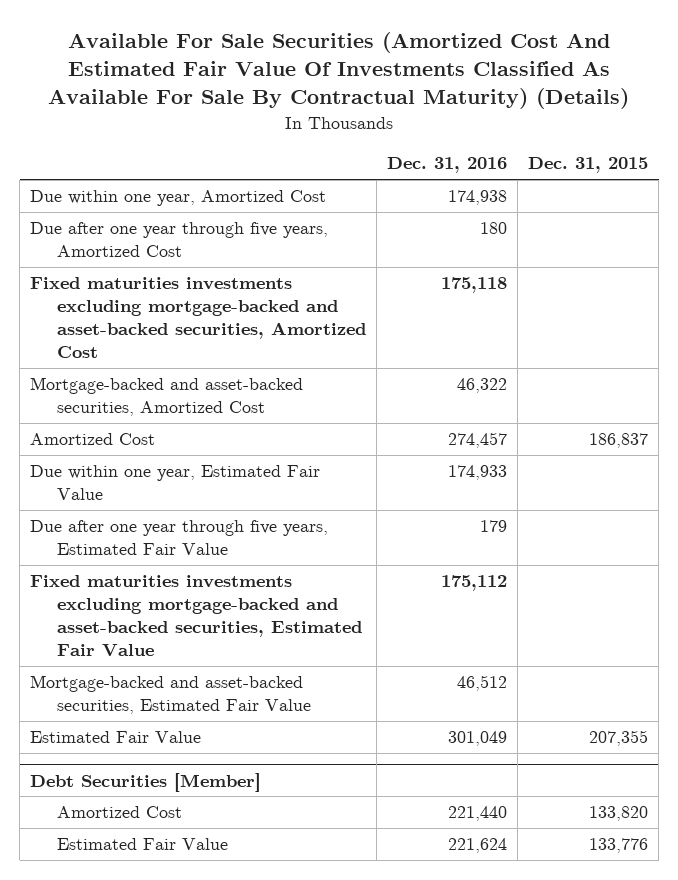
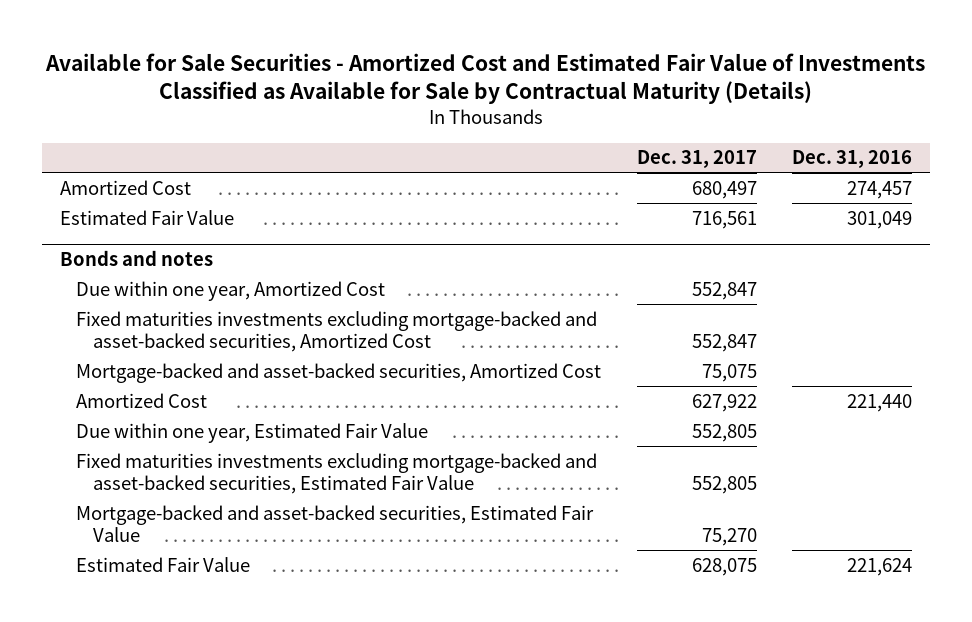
- Available For Sale Securities (Amortized Cost And Estimated Fair Value Of Investments Classified As Available For Sale By Contractual Maturity) (Details)
+ Available for Sale Securities - Amortized Cost and Estimated Fair Value of Investments Classified as Available for Sale by Contractual Maturity (Details)
- | Dec. 31, 2016 | Dec. 31, 2015
+ | Dec. 31, 2017 | Dec. 31, 2016
- Due within one year, Amortized Cost | 174,938 |
- Due after one year through five years, Amortized Cost | 180 |
- Fixed maturities investments excluding mortgage-backed and asset-backed securities, Amortized Cost | 175,118 |
- Mortgage-backed and asset-backed securities, Amortized Cost | 46,322 |
- Due within one year, Estimated Fair Value | 174,933 |
- Due after one year through five years, Estimated Fair Value | 179 |
- Fixed maturities investments excluding mortgage-backed and asset-backed securities, Estimated Fair Value | 175,112 |
- Mortgage-backed and asset-backed securities, Estimated Fair Value | 46,512 |
- Debt Securities [Member]
+ Bonds and notes
+ Due within one year, Amortized Cost | 552,847 |
+ Fixed maturities investments excluding mortgage-backed and asset-backed securities, Amortized Cost | 552,847 |
+ Mortgage-backed and asset-backed securities, Amortized Cost | 75,075 |
+ Due within one year, Estimated Fair Value | 552,805 |
+ Fixed maturities investments excluding mortgage-backed and asset-backed securities, Estimated Fair Value | 552,805 |
+ Mortgage-backed and asset-backed securities, Estimated Fair Value | 75,270 |

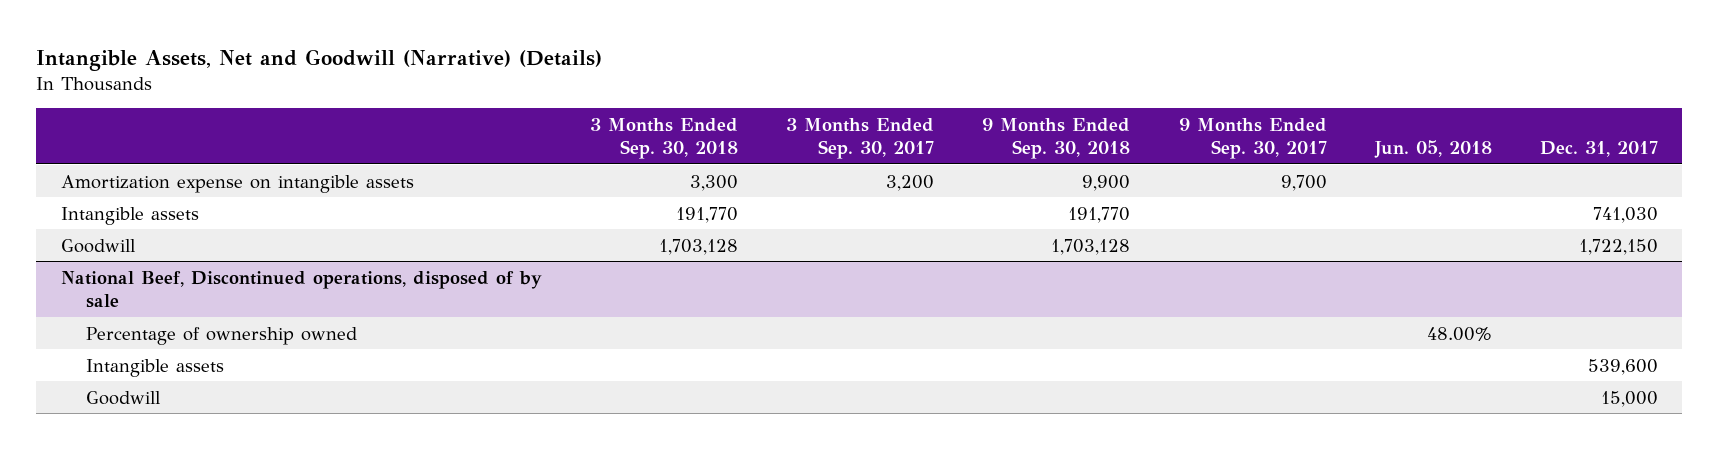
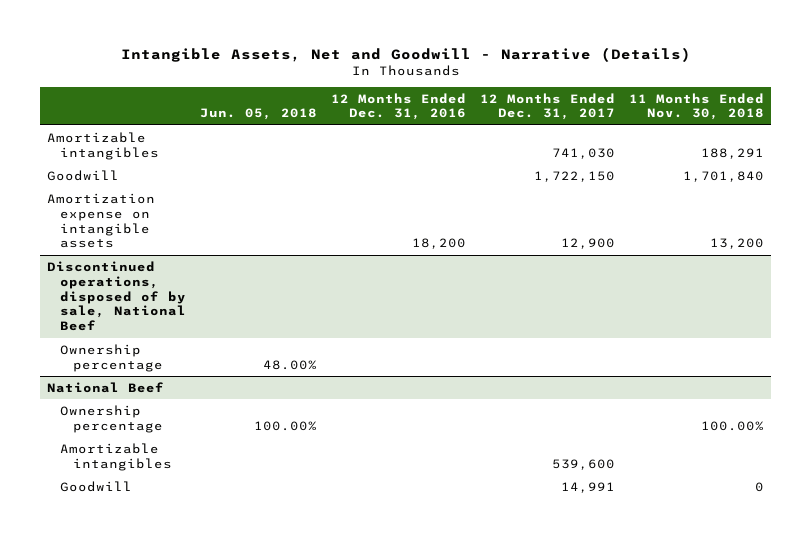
- Intangible Assets, Net and Goodwill (Narrative) (Details)
+ Intangible Assets, Net and Goodwill - Narrative (Details)
- | 3 Months Ended Sep. 30, 2018 | 3 Months Ended Sep. 30, 2017 | 9 Months Ended Sep. 30, 2018 | 9 Months Ended Sep. 30, 2017 | Jun. 05, 2018 | Dec. 31, 2017
+ | Jun. 05, 2018 | 12 Months Ended Dec. 31, 2016 | 12 Months Ended Dec. 31, 2017 | 11 Months Ended Nov. 30, 2018
- Intangible assets | 191,770 | | 191,770 | | | 741,030
+ Amortizable intangibles | | | 741,030 | 188,291
- National Beef, Discontinued operations, disposed of by sale
- Percentage of ownership owned | | | | | 48.00% |
- Intangible assets | | | | | | 539,600
- Goodwill | | | | | | 15,000
moved down: Amortization expense on intangible assets | | 18,200 | 12,900 | 13,200
+ Discontinued operations, disposed of by sale, National Beef
+ Ownership percentage | 48.00% | | |
+ National Beef
+ Ownership percentage | 100.00% | | | 100.00%
+ Amortizable intangibles | | | 539,600 |
+ Goodwill | | | 14,991 | 0

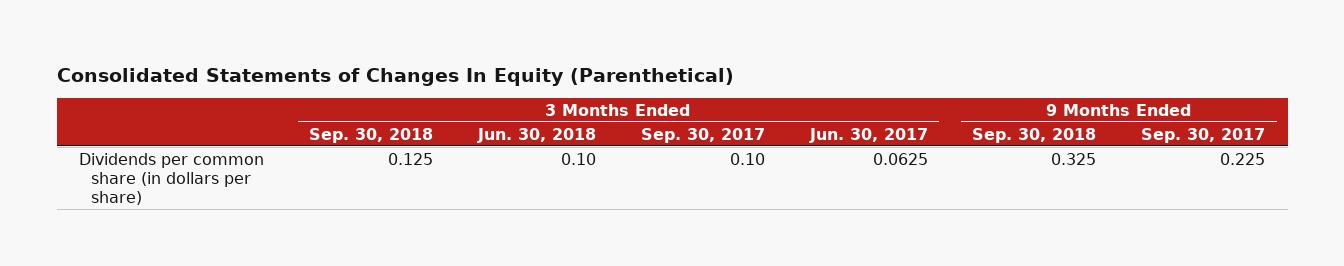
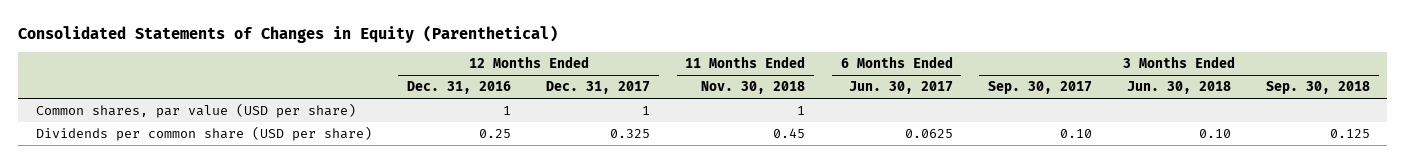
- Consolidated Statements of Changes In Equity (Parenthetical)
+ Consolidated Statements of Changes in Equity (Parenthetical)
- | 3 Months Ended Sep. 30, 2018 | 3 Months Ended Jun. 30, 2018 | 3 Months Ended Sep. 30, 2017 | 3 Months Ended Jun. 30, 2017 | 9 Months Ended Sep. 30, 2018 | 9 Months Ended Sep. 30, 2017
+ | 12 Months Ended Dec. 31, 2016 | 12 Months Ended Dec. 31, 2017 | 11 Months Ended Nov. 30, 2018 | 6 Months Ended Jun. 30, 2017 | 3 Months Ended Sep. 30, 2017 | 3 Months Ended Jun. 30, 2018 | 3 Months Ended Sep. 30, 2018
- Dividends per common share (in dollars per share) | 0.125 | 0.10 | 0.10 | 0.0625 | 0.325 | 0.225
+ Common shares, par value (USD per share) | 1 | 1 | 1 | | | |
+ Dividends per common share (USD per share) | 0.25 | 0.325 | 0.45 | 0.0625 | 0.10 | 0.10 | 0.125

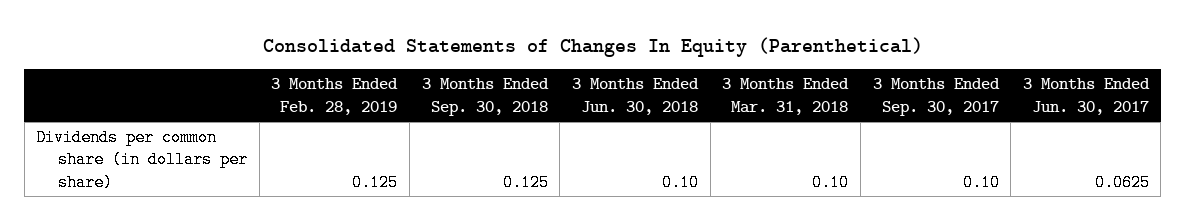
- Consolidated Statements of Changes in Equity (Parenthetical)
+ Consolidated Statements of Changes In Equity (Parenthetical)
- | 12 Months Ended Dec. 31, 2016 | 12 Months Ended Dec. 31, 2017 | 11 Months Ended Nov. 30, 2018 | 6 Months Ended Jun. 30, 2017 | 3 Months Ended Sep. 30, 2017 | 3 Months Ended Jun. 30, 2018 | 3 Months Ended Sep. 30, 2018
+ | 3 Months Ended Feb. 28, 2019 | 3 Months Ended Sep. 30, 2018 | 3 Months Ended Jun. 30, 2018 | 3 Months Ended Mar. 31, 2018 | 3 Months Ended Sep. 30, 2017 | 3 Months Ended Jun. 30, 2017
- Common shares, par value (USD per share) | 1 | 1 | 1 | | | |
- Dividends per common share (USD per share) | 0.25 | 0.325 | 0.45 | 0.0625 | 0.10 | 0.10 | 0.125
+ Dividends per common share (in dollars per share) | 0.125 | 0.125 | 0.10 | 0.10 | 0.10 | 0.0625

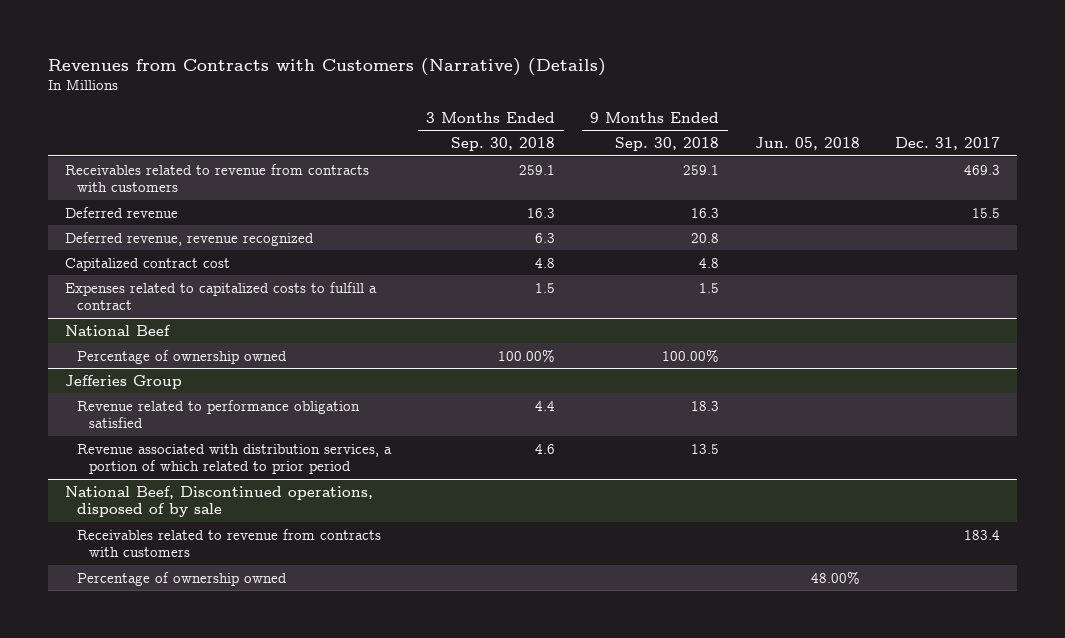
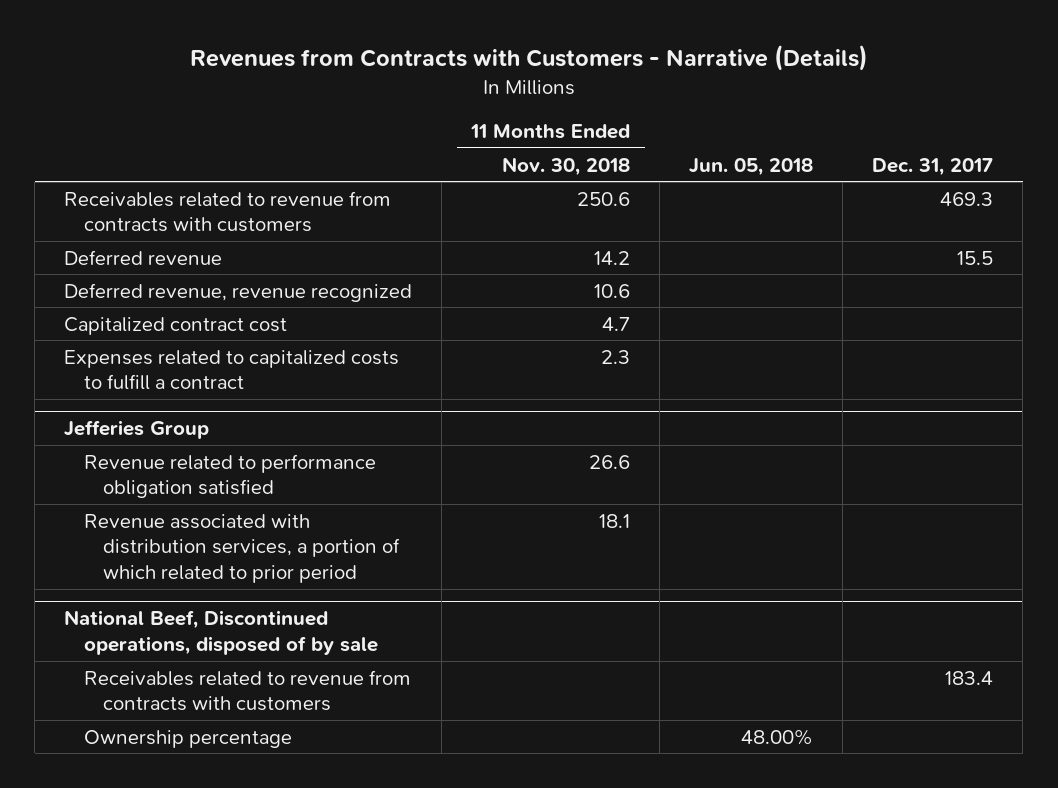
- Revenues from Contracts with Customers (Narrative) (Details)
+ Revenues from Contracts with Customers - Narrative (Details)
- | 3 Months Ended Sep. 30, 2018 | 9 Months Ended Sep. 30, 2018 | Jun. 05, 2018 | Dec. 31, 2017
+ | 11 Months Ended Nov. 30, 2018 | Jun. 05, 2018 | Dec. 31, 2017
- National Beef
- Percentage of ownership owned | 100.00% | 100.00% | |
@ National Beef, Discontinued operations, disposed of by sale
- Percentage of ownership owned | | | 48.00% |
+ Ownership percentage | | 48.00% |

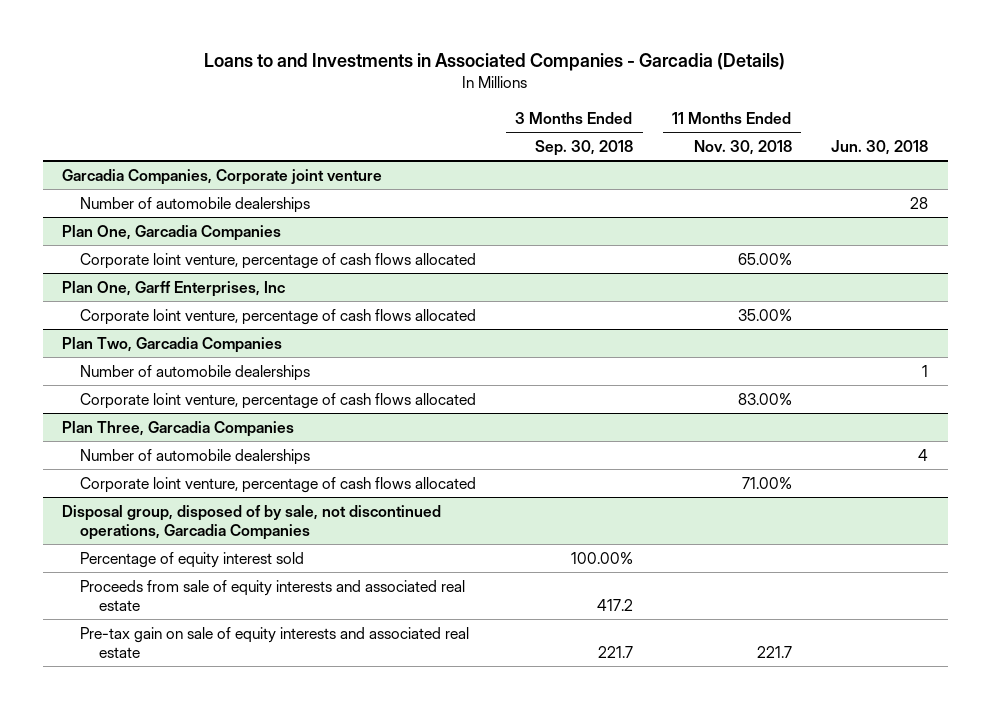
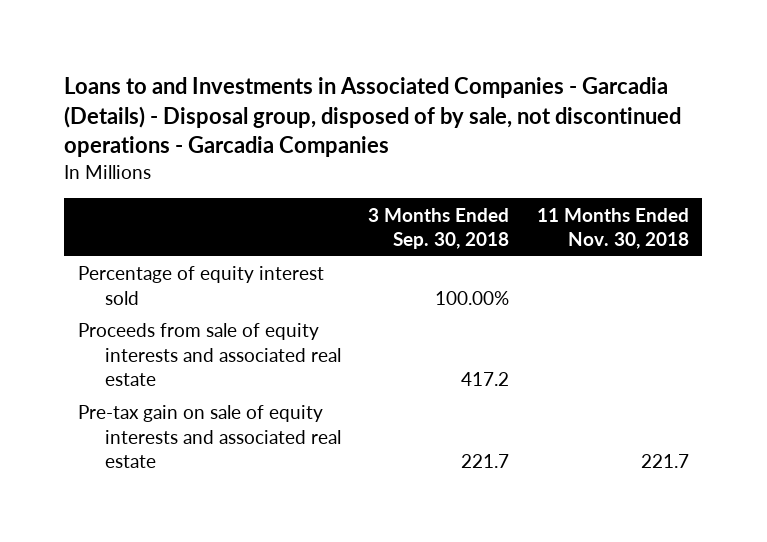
- Loans to and Investments in Associated Companies - Garcadia (Details)
+ Loans to and Investments in Associated Companies - Garcadia (Details) - Disposal group, disposed of by sale, not discontinued operations - Garcadia Companies
- | 3 Months Ended Sep. 30, 2018 | 11 Months Ended Nov. 30, 2018 | Jun. 30, 2018
+ | 3 Months Ended Sep. 30, 2018 | 11 Months Ended Nov. 30, 2018
- Garcadia Companies, Corporate joint venture
- Number of automobile dealerships | | | 28
- Plan One, Garcadia Companies
- Corporate loint venture, percentage of cash flows allocated | | 65.00% |
- Plan One, Garff Enterprises, Inc
- Corporate loint venture, percentage of cash flows allocated | | 35.00% |
- Plan Two, Garcadia Companies
- Number of automobile dealerships | | | 1
- Corporate loint venture, percentage of cash flows allocated | | 83.00% |
- Plan Three, Garcadia Companies
- Number of automobile dealerships | | | 4
- Corporate loint venture, percentage of cash flows allocated | | 71.00% |
- Disposal group, disposed of by sale, not discontinued operations, Garcadia Companies

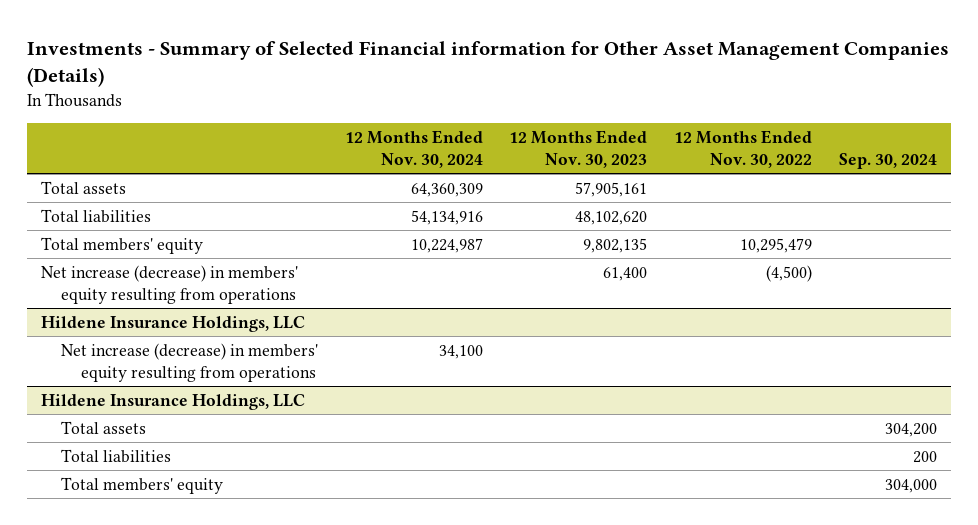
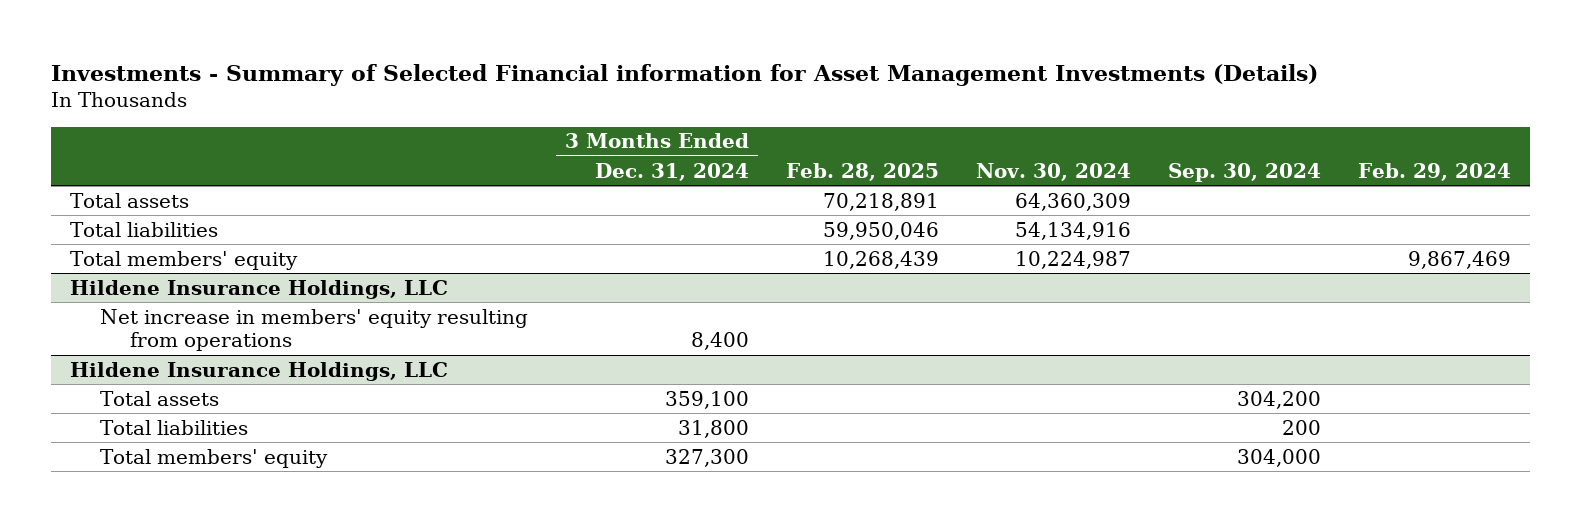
- Investments - Summary of Selected Financial information for Other Asset Management Companies (Details)
+ Investments - Summary of Selected Financial information for Asset Management Investments (Details)
- | 12 Months Ended Nov. 30, 2024 | 12 Months Ended Nov. 30, 2023 | 12 Months Ended Nov. 30, 2022 | Sep. 30, 2024
+ | 3 Months Ended Dec. 31, 2024 | Feb. 28, 2025 | Nov. 30, 2024 | Sep. 30, 2024 | Feb. 29, 2024
- Net increase (decrease) in members' equity resulting from operations | | 61,400 | (4,500) |
@ Hildene Insurance Holdings, LLC
- Net increase (decrease) in members' equity resulting from operations | 34,100 | | |
+ Net increase in members' equity resulting from operations | 8,400 | | | |

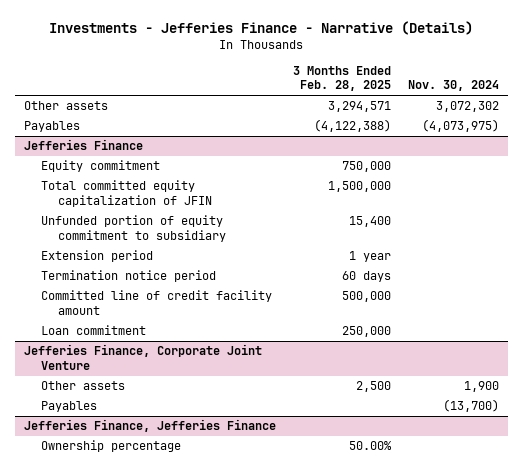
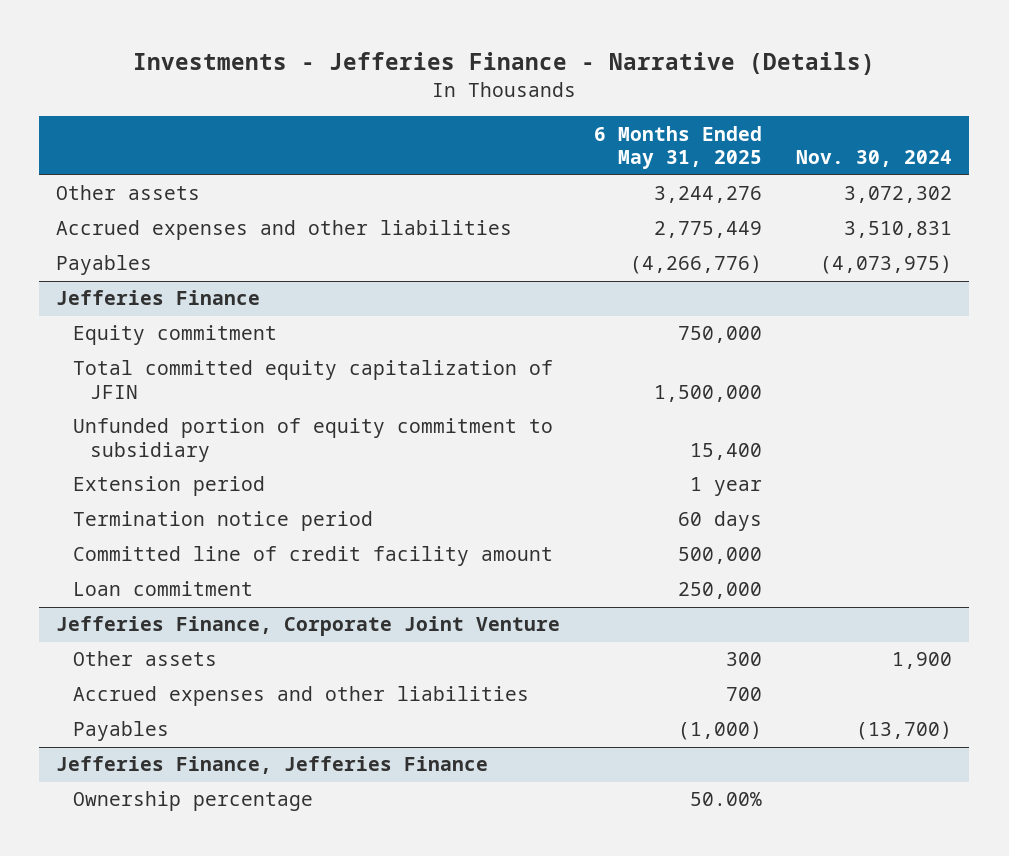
- | 3 Months Ended Feb. 28, 2025 | Nov. 30, 2024
+ | 6 Months Ended May 31, 2025 | Nov. 30, 2024
+ Accrued expenses and other liabilities | 2,775,449 | 3,510,831
@ Jefferies Finance, Corporate Joint Venture
+ Accrued expenses and other liabilities | 700 |

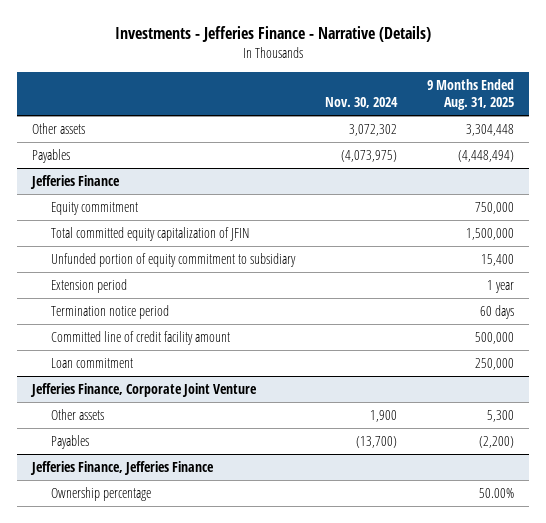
- | 6 Months Ended May 31, 2025 | Nov. 30, 2024
+ | Nov. 30, 2024 | 9 Months Ended Aug. 31, 2025
- Accrued expenses and other liabilities | 2,775,449 | 3,510,831
@ Jefferies Finance, Corporate Joint Venture
- Accrued expenses and other liabilities | 700 |

